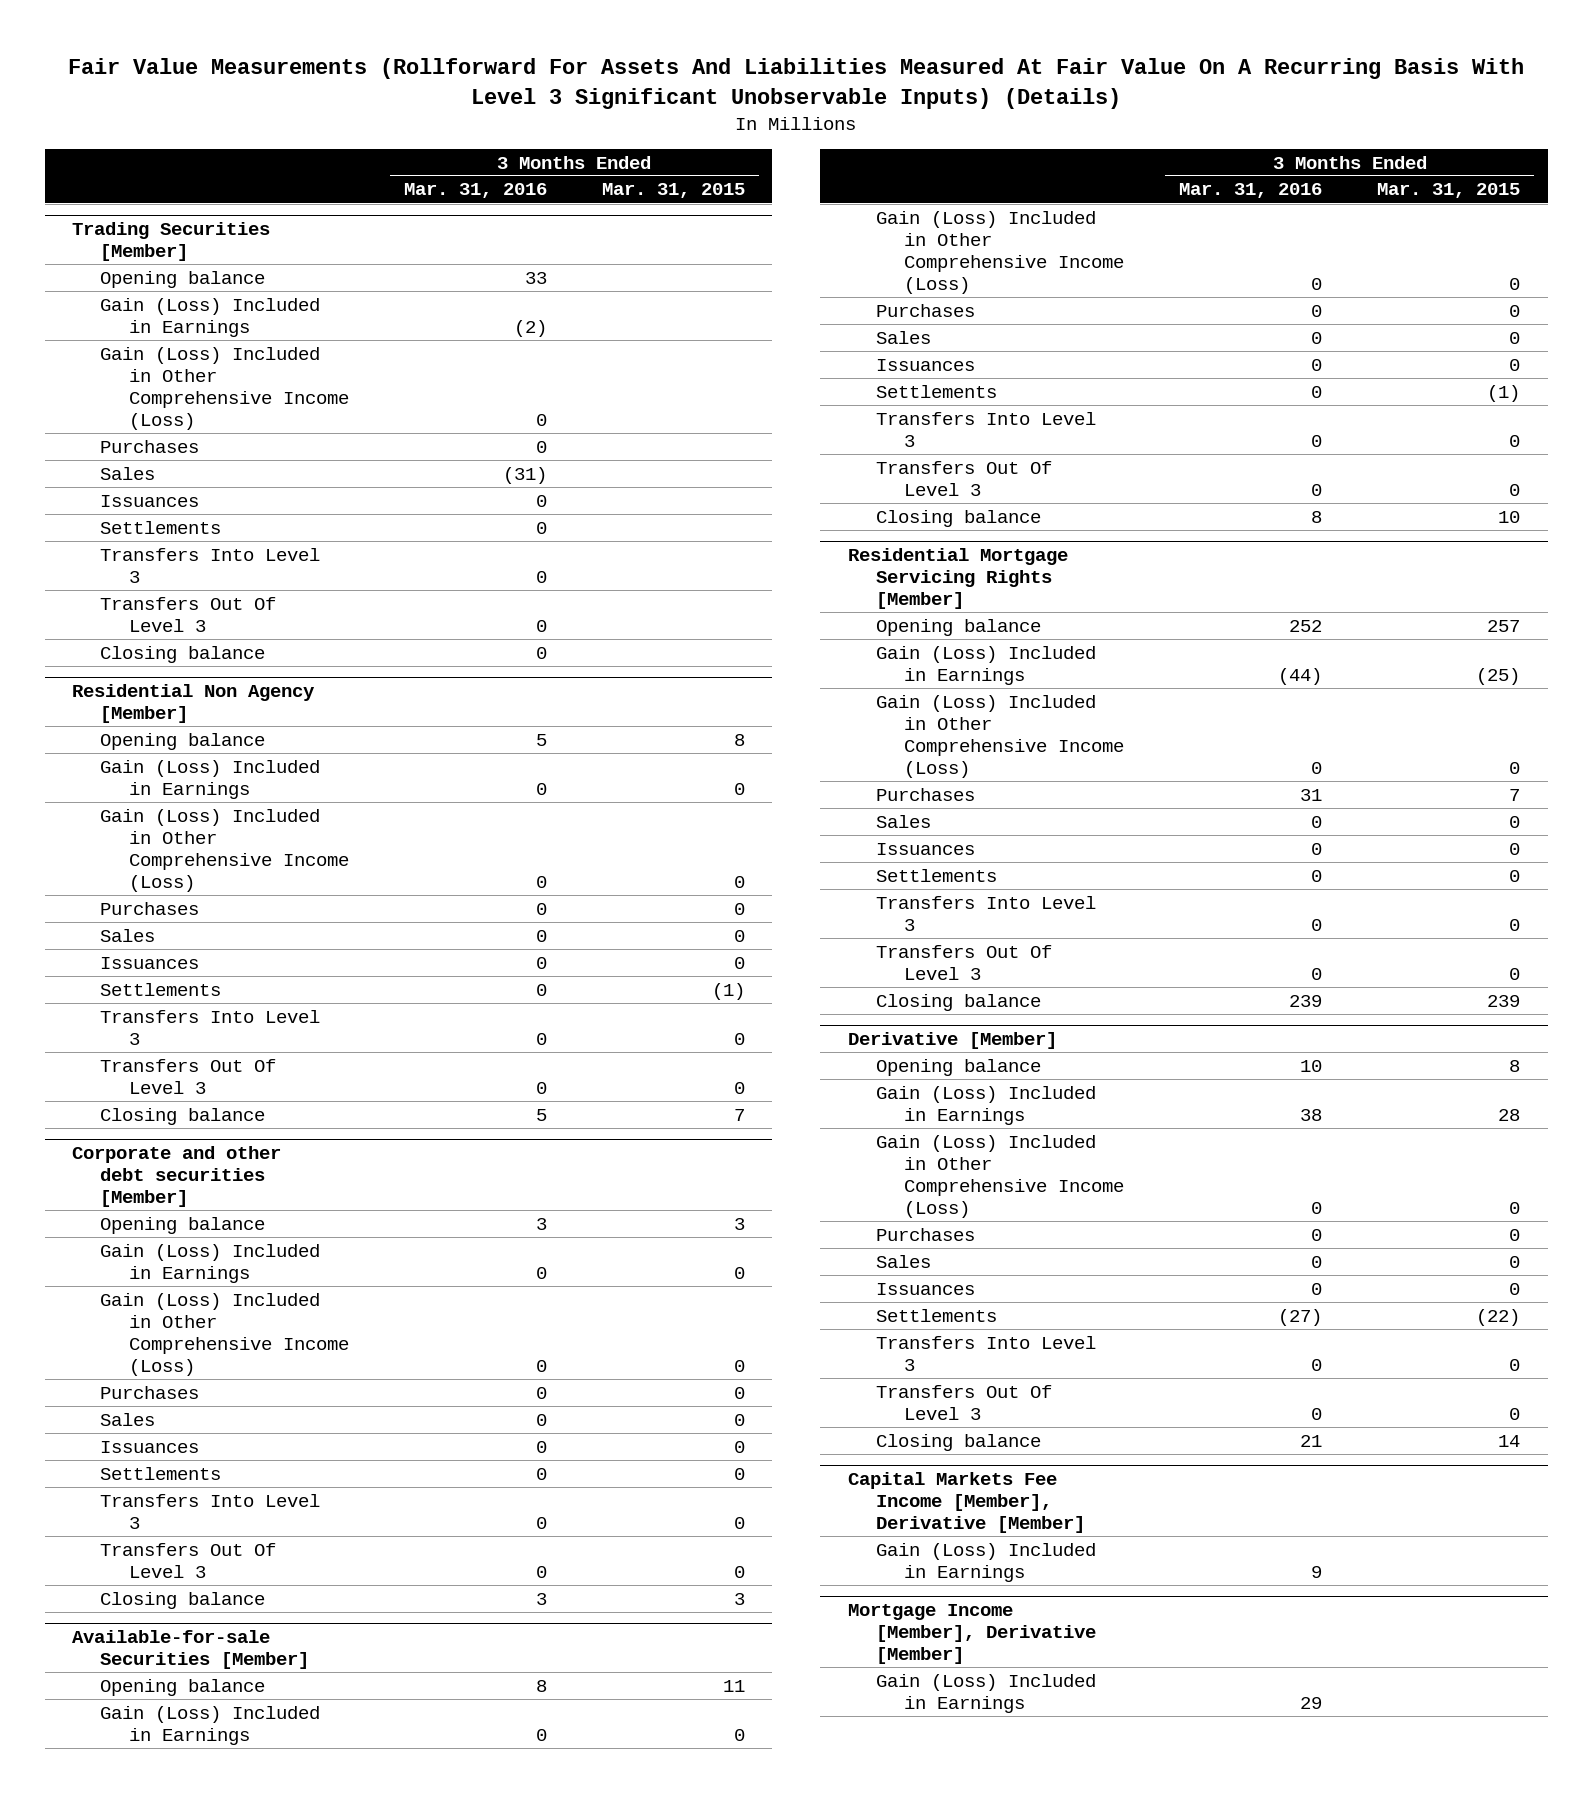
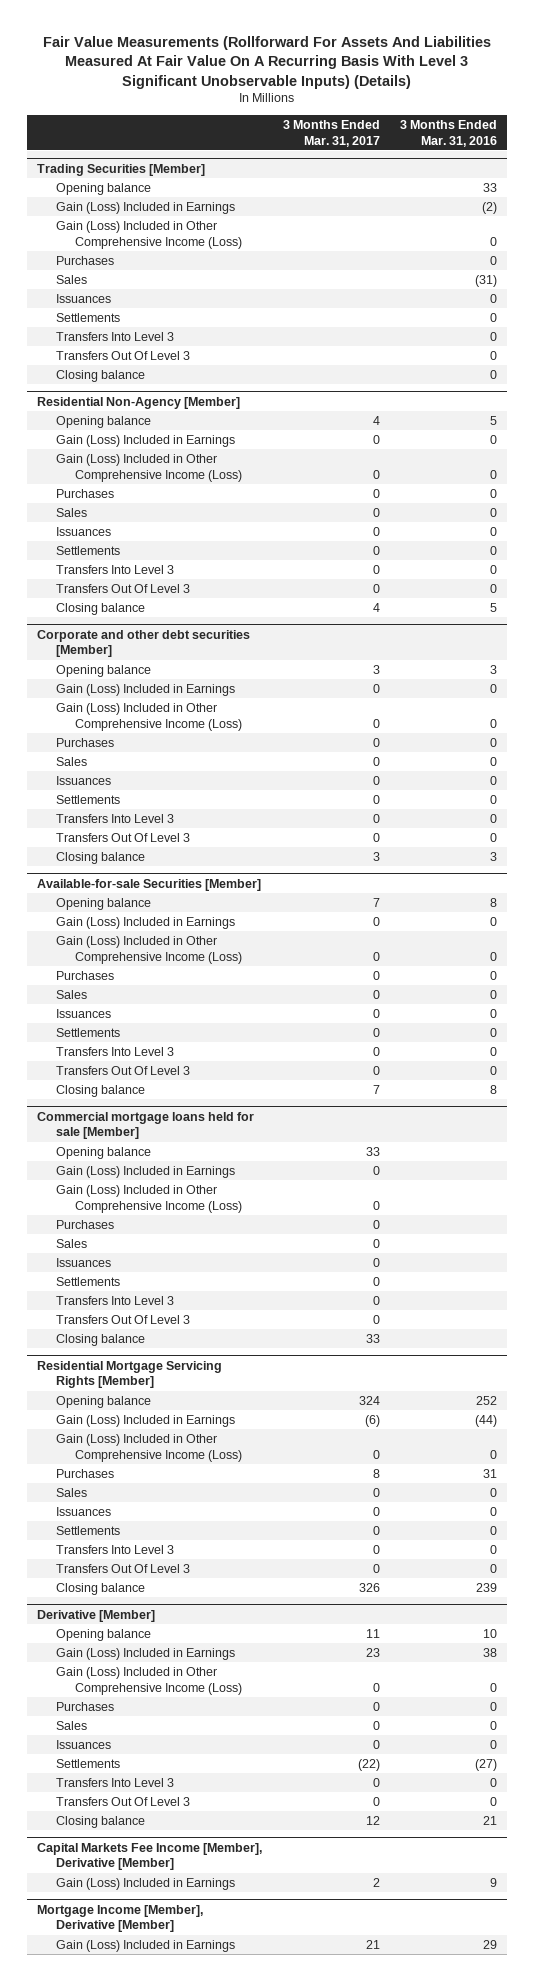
- | 3 Months Ended Mar. 31, 2016 | 3 Months Ended Mar. 31, 2015
+ | 3 Months Ended Mar. 31, 2017 | 3 Months Ended Mar. 31, 2016
- Residential Non Agency [Member]
+ Residential Non-Agency [Member]
+ Commercial mortgage loans held for sale [Member]
+ Opening balance | 33 |
+ Gain (Loss) Included in Earnings | 0 |
+ Gain (Loss) Included in Other Comprehensive Income (Loss) | 0 |
+ Purchases | 0 |
+ Sales | 0 |
+ Issuances | 0 |
+ Settlements | 0 |
+ Transfers Into Level 3 | 0 |
+ Transfers Out Of Level 3 | 0 |
+ Closing balance | 33 |

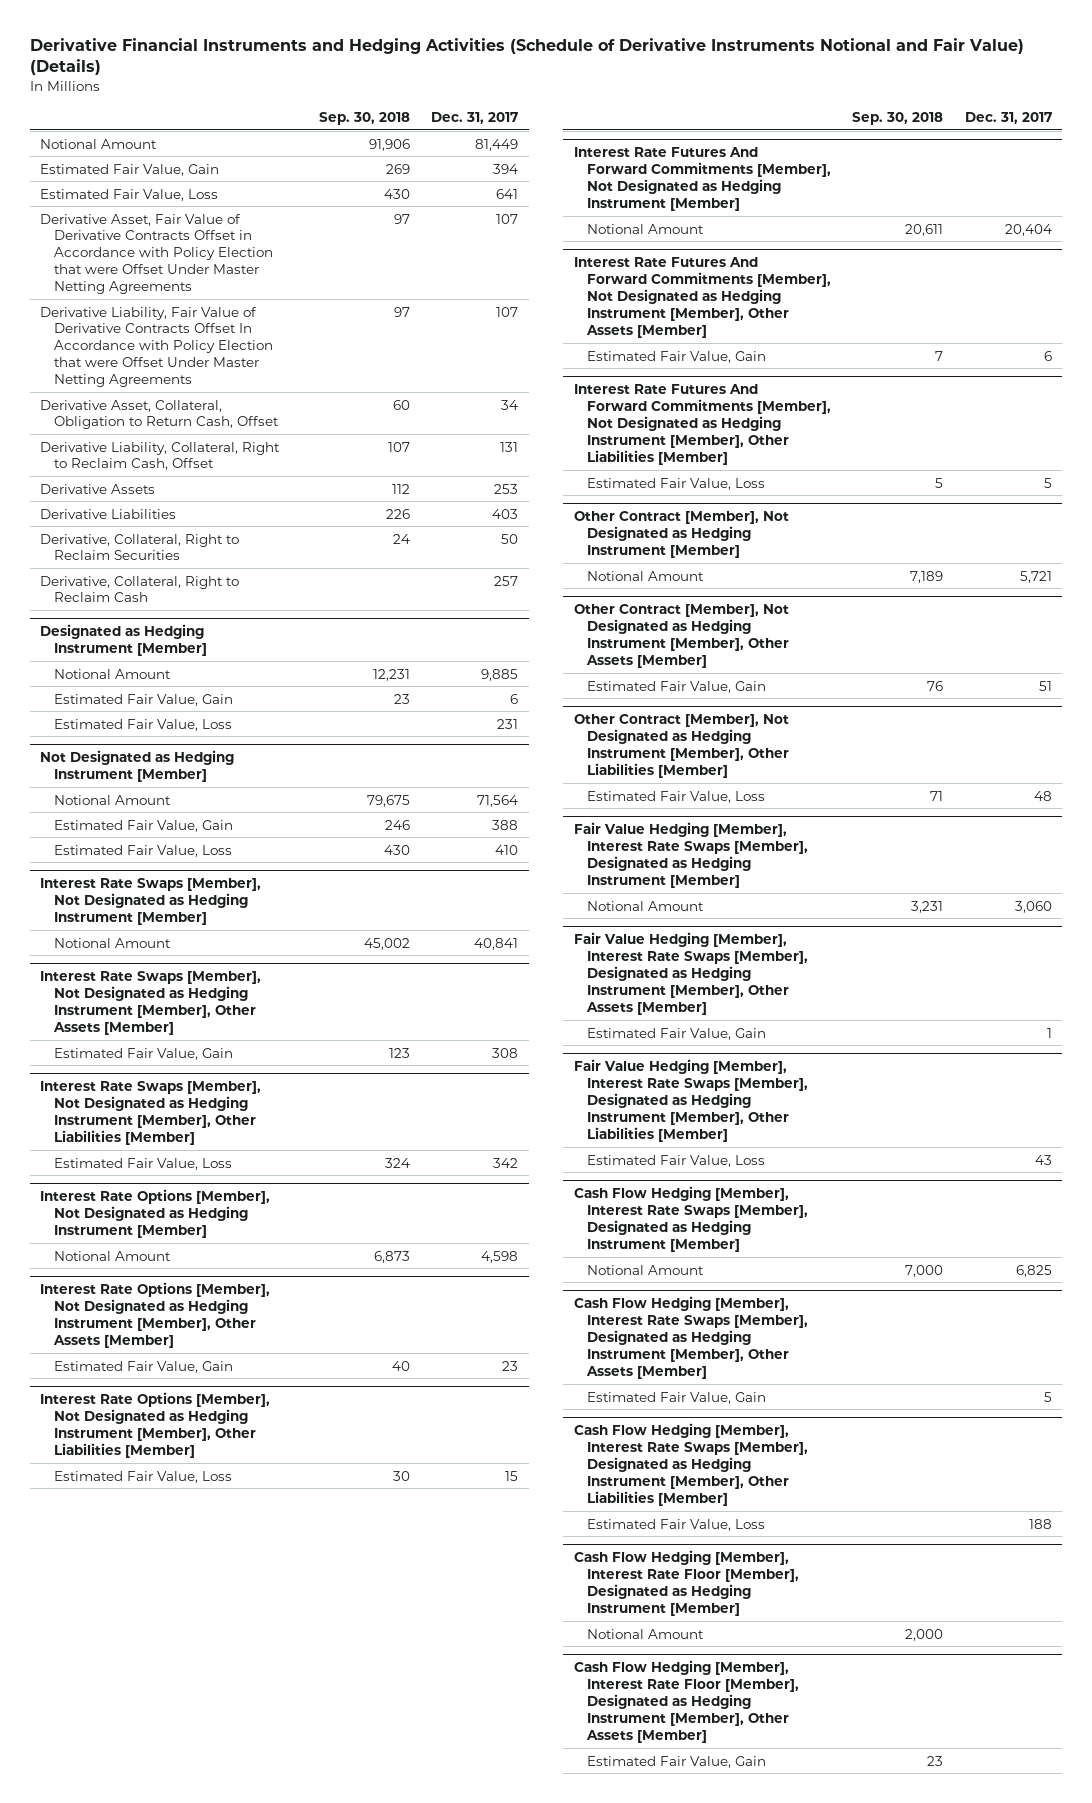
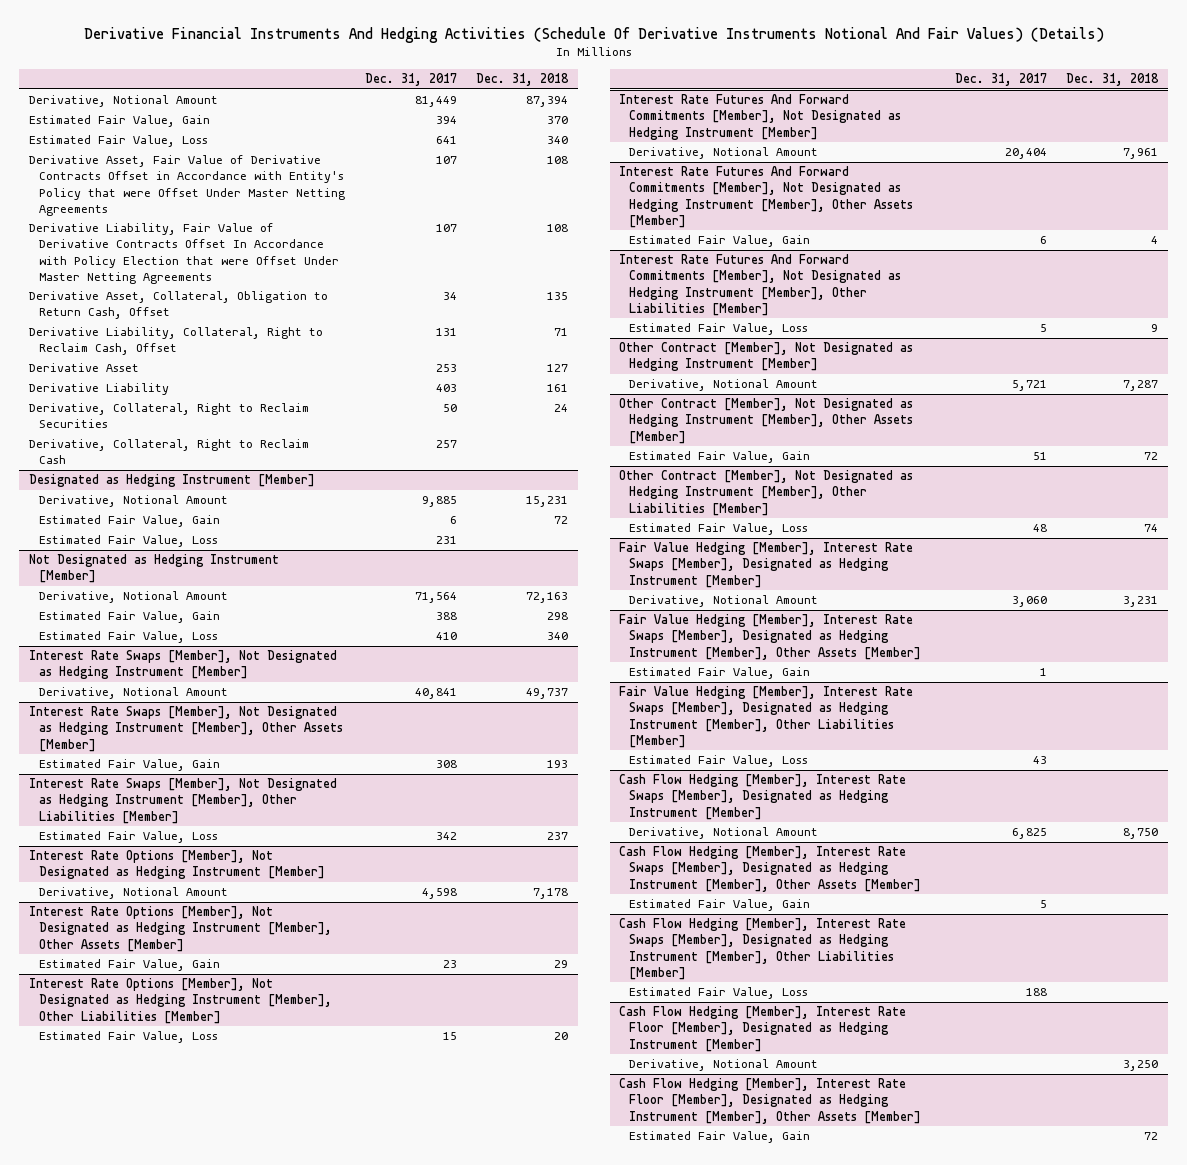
- Derivative Financial Instruments and Hedging Activities (Schedule of Derivative Instruments Notional and Fair Value) (Details)
+ Derivative Financial Instruments And Hedging Activities (Schedule Of Derivative Instruments Notional And Fair Values) (Details)
- | Sep. 30, 2018 | Dec. 31, 2017
+ | Dec. 31, 2017 | Dec. 31, 2018
- Notional Amount | 91,906 | 81,449
+ Derivative, Notional Amount | 81,449 | 87,394
- Derivative Asset, Fair Value of Derivative Contracts Offset in Accordance with Policy Election that were Offset Under Master Netting Agreements | 97 | 107
+ Derivative Asset, Fair Value of Derivative Contracts Offset in Accordance with Entity's Policy that were Offset Under Master Netting Agreements | 107 | 108
- Derivative Assets | 112 | 253
- Derivative Liabilities | 226 | 403
+ Derivative Asset | 253 | 127
+ Derivative Liability | 403 | 161
@ Designated as Hedging Instrument [Member]
- Notional Amount | 12,231 | 9,885
+ Derivative, Notional Amount | 9,885 | 15,231
@ Not Designated as Hedging Instrument [Member]
- Notional Amount | 79,675 | 71,564
+ Derivative, Notional Amount | 71,564 | 72,163
@ Interest Rate Swaps [Member], Not Designated as Hedging Instrument [Member]
- Notional Amount | 45,002 | 40,841
+ Derivative, Notional Amount | 40,841 | 49,737
@ Interest Rate Options [Member], Not Designated as Hedging Instrument [Member]
- Notional Amount | 6,873 | 4,598
+ Derivative, Notional Amount | 4,598 | 7,178
@ Interest Rate Futures And Forward Commitments [Member], Not Designated as Hedging Instrument [Member]
- Notional Amount | 20,611 | 20,404
+ Derivative, Notional Amount | 20,404 | 7,961
@ Other Contract [Member], Not Designated as Hedging Instrument [Member]
- Notional Amount | 7,189 | 5,721
+ Derivative, Notional Amount | 5,721 | 7,287
@ Fair Value Hedging [Member], Interest Rate Swaps [Member], Designated as Hedging Instrument [Member]
- Notional Amount | 3,231 | 3,060
+ Derivative, Notional Amount | 3,060 | 3,231
@ Cash Flow Hedging [Member], Interest Rate Swaps [Member], Designated as Hedging Instrument [Member]
- Notional Amount | 7,000 | 6,825
+ Derivative, Notional Amount | 6,825 | 8,750
@ Cash Flow Hedging [Member], Interest Rate Floor [Member], Designated as Hedging Instrument [Member]
- Notional Amount | 2,000 |
+ Derivative, Notional Amount | | 3,250

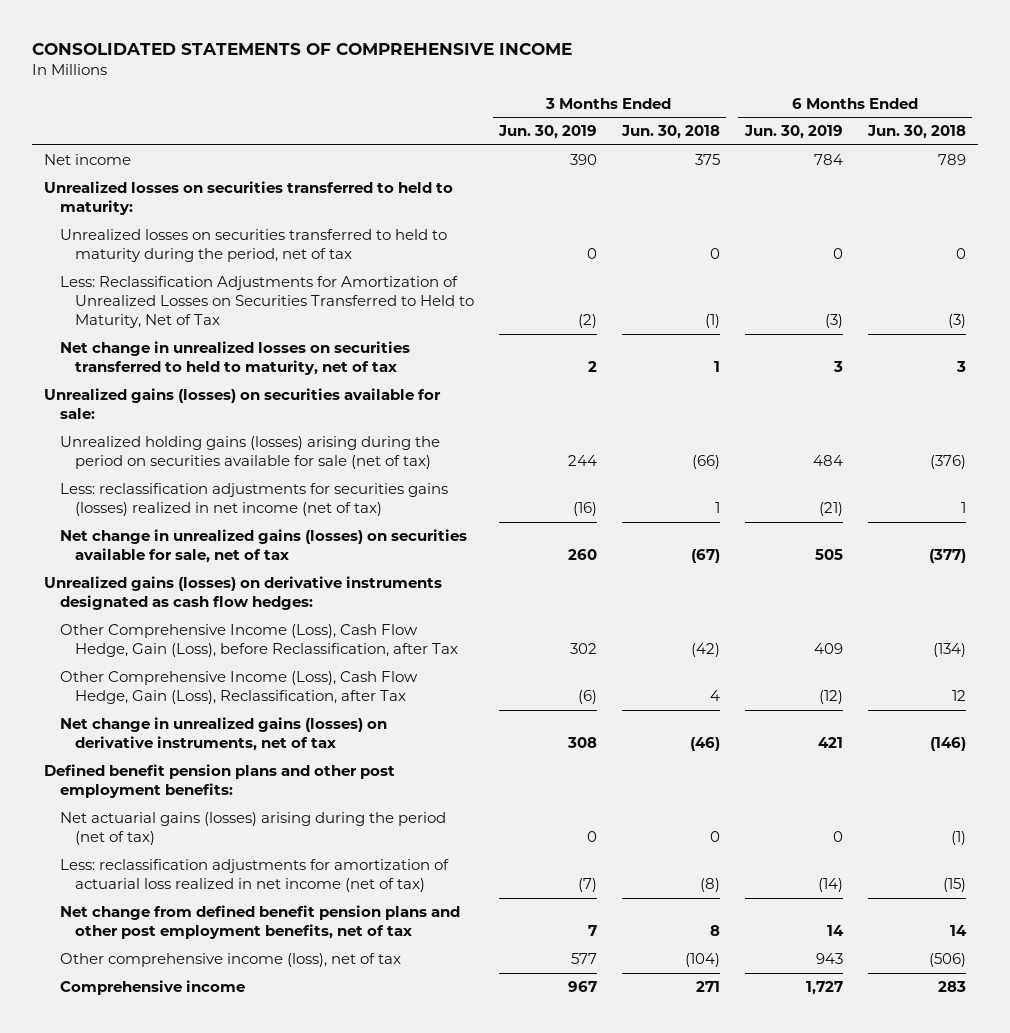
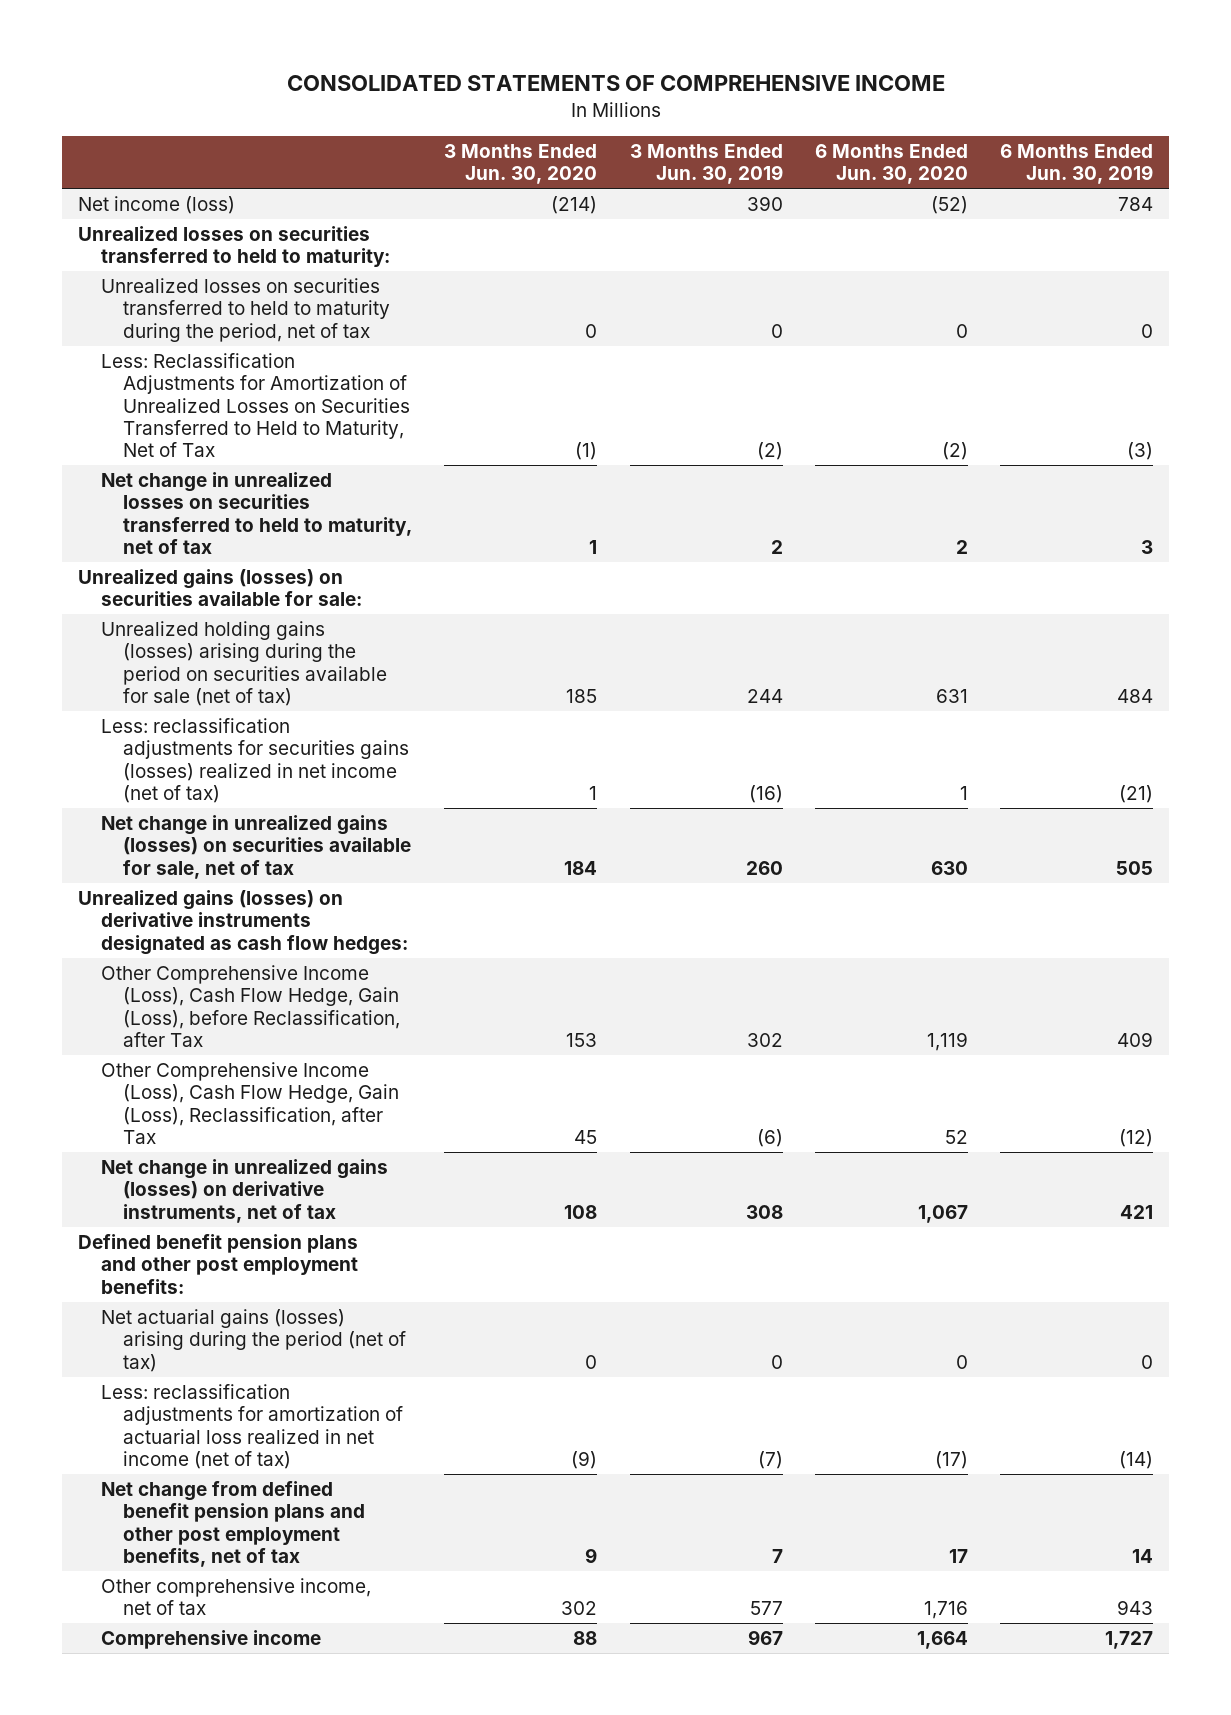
- | 3 Months Ended Jun. 30, 2019 | 3 Months Ended Jun. 30, 2018 | 6 Months Ended Jun. 30, 2019 | 6 Months Ended Jun. 30, 2018
+ | 3 Months Ended Jun. 30, 2020 | 3 Months Ended Jun. 30, 2019 | 6 Months Ended Jun. 30, 2020 | 6 Months Ended Jun. 30, 2019
- Net income | 390 | 375 | 784 | 789
+ Net income (loss) | (214) | 390 | (52) | 784
- Other comprehensive income (loss), net of tax | 577 | (104) | 943 | (506)
+ Other comprehensive income, net of tax | 302 | 577 | 1,716 | 943

